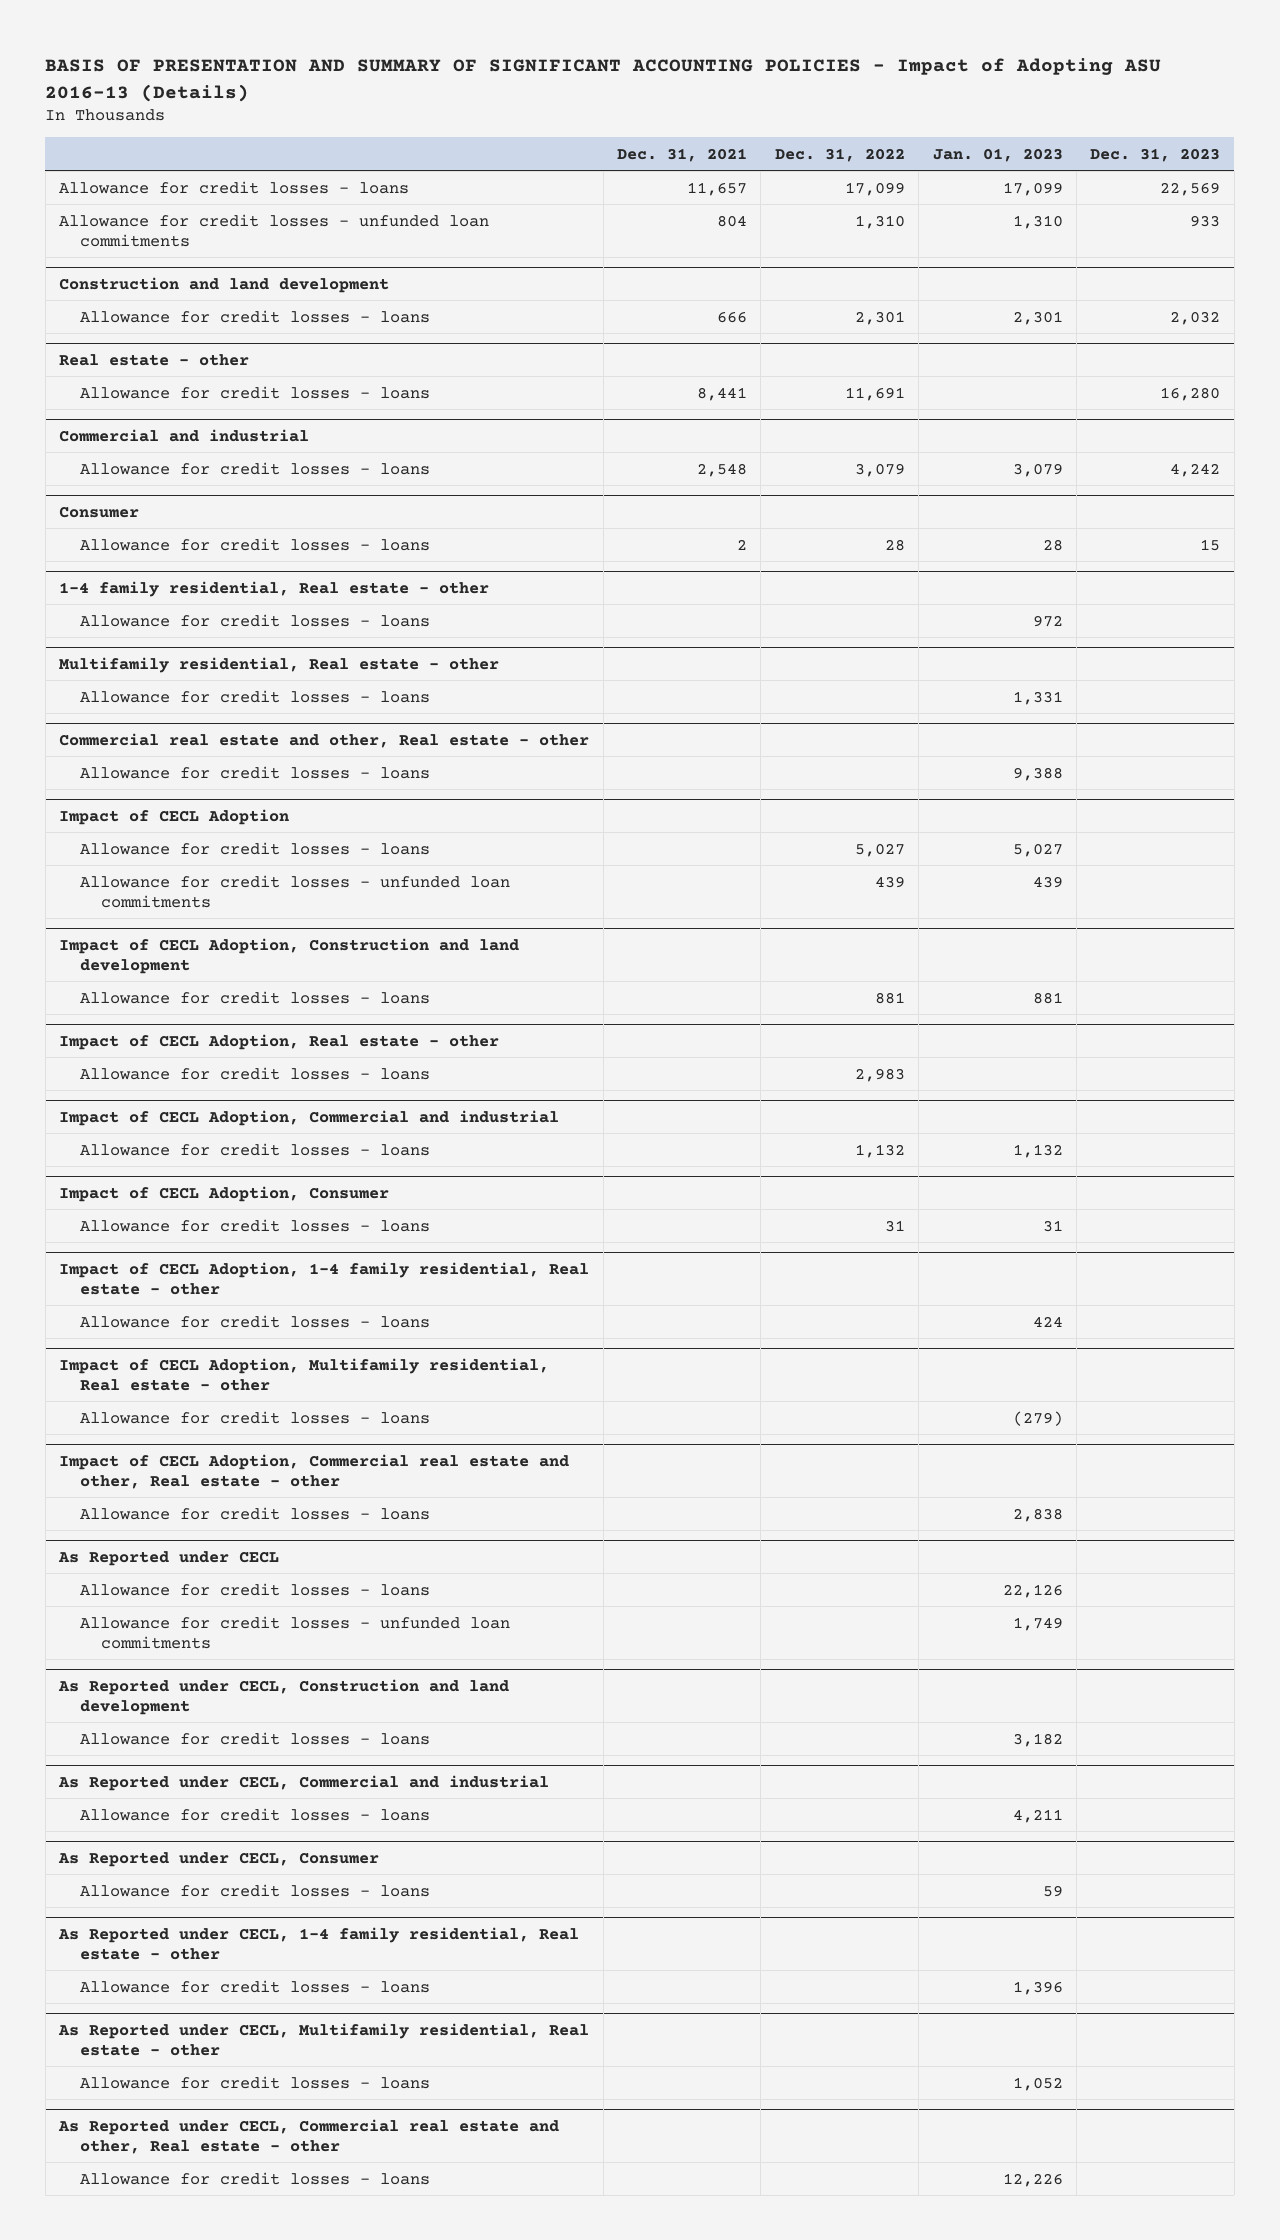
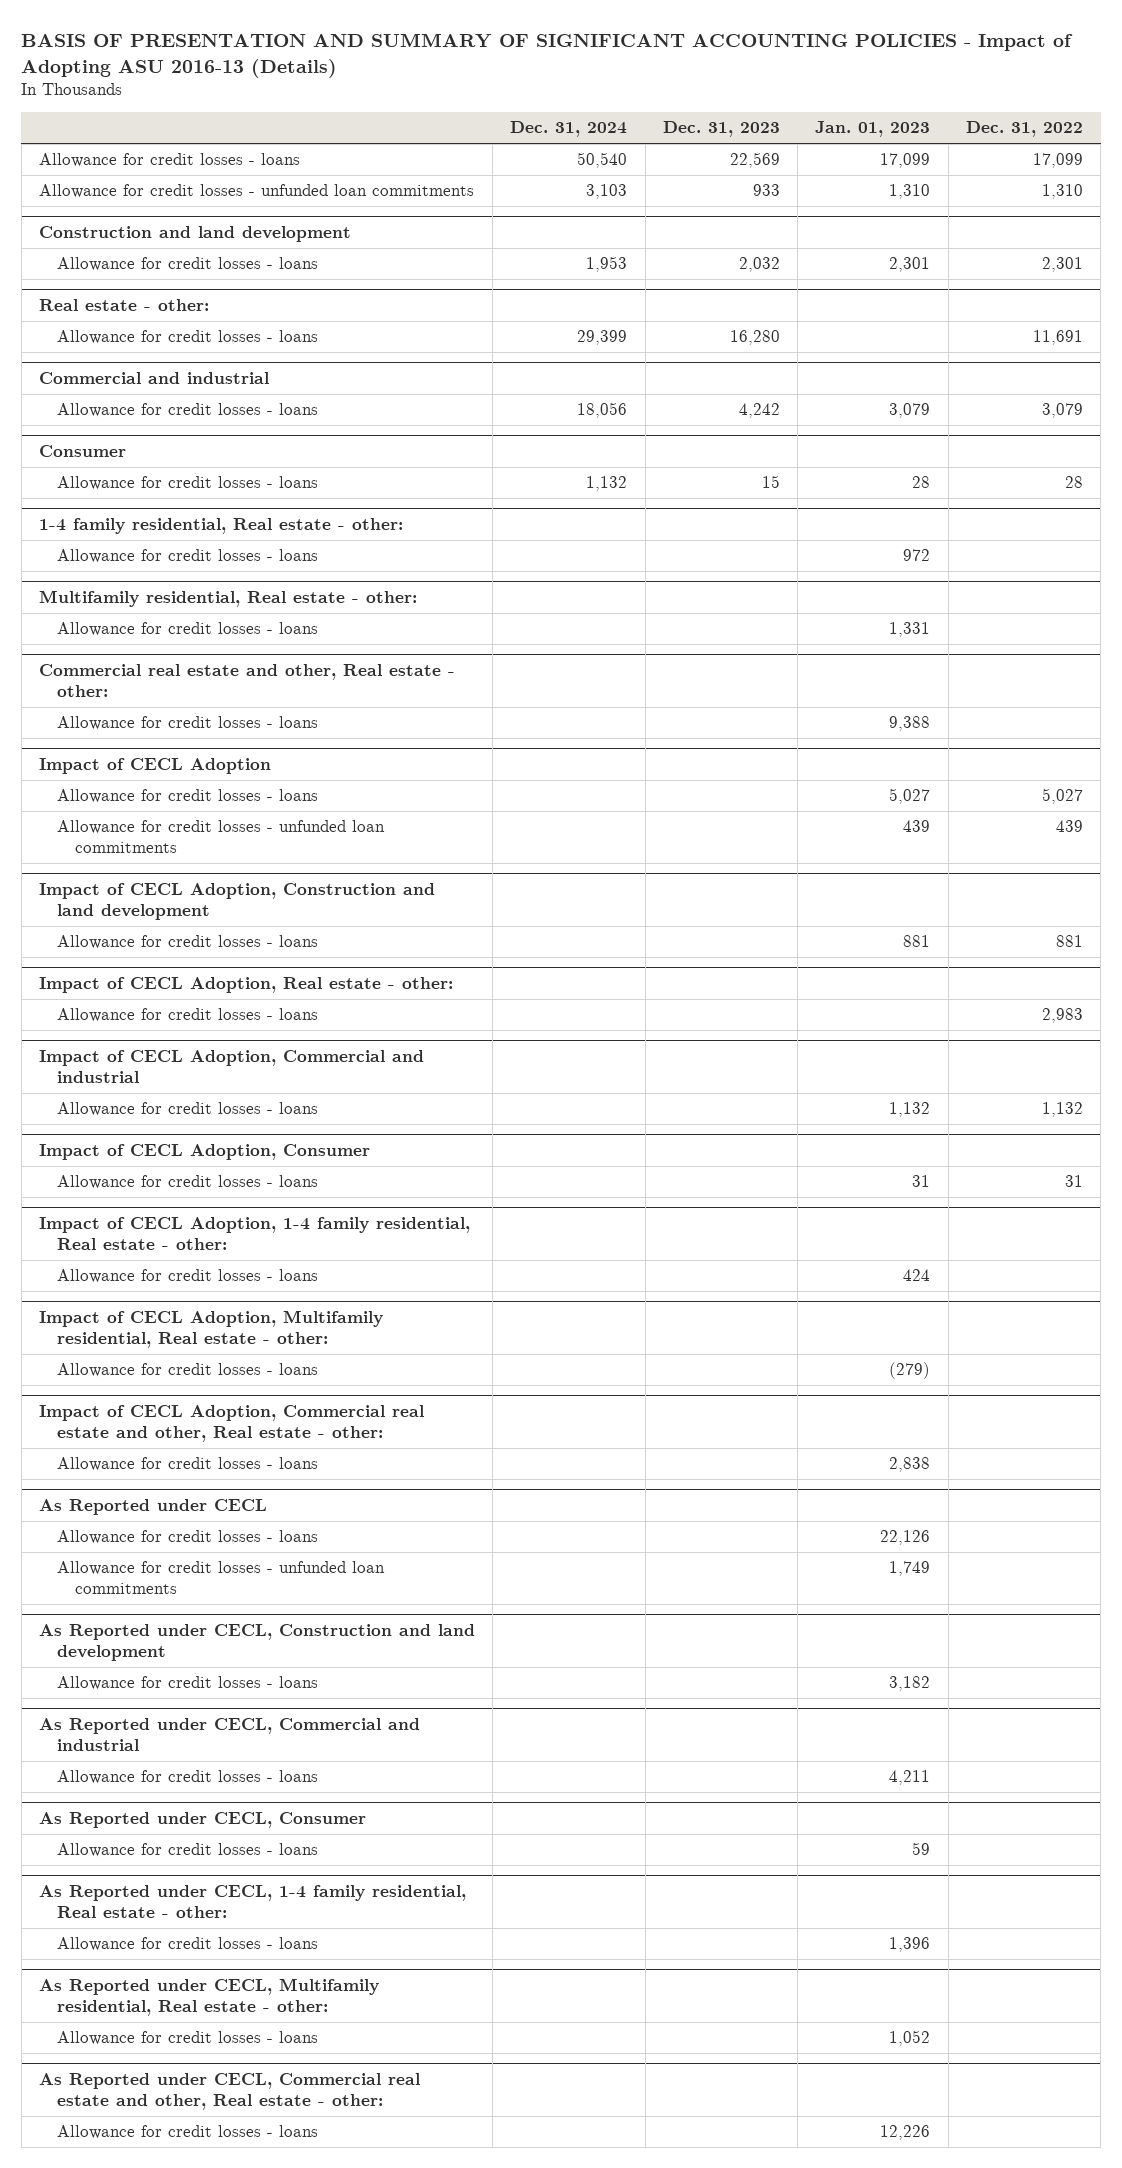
- | Dec. 31, 2021 | Dec. 31, 2022 | Jan. 01, 2023 | Dec. 31, 2023
+ | Dec. 31, 2024 | Dec. 31, 2023 | Jan. 01, 2023 | Dec. 31, 2022
- Real estate - other
+ Real estate - other:
- 1-4 family residential, Real estate - other
+ 1-4 family residential, Real estate - other:
- Multifamily residential, Real estate - other
+ Multifamily residential, Real estate - other:
- Commercial real estate and other, Real estate - other
+ Commercial real estate and other, Real estate - other:
- Impact of CECL Adoption, Real estate - other
+ Impact of CECL Adoption, Real estate - other:
- Impact of CECL Adoption, 1-4 family residential, Real estate - other
+ Impact of CECL Adoption, 1-4 family residential, Real estate - other:
- Impact of CECL Adoption, Multifamily residential, Real estate - other
+ Impact of CECL Adoption, Multifamily residential, Real estate - other:
- Impact of CECL Adoption, Commercial real estate and other, Real estate - other
+ Impact of CECL Adoption, Commercial real estate and other, Real estate - other:
- As Reported under CECL, 1-4 family residential, Real estate - other
+ As Reported under CECL, 1-4 family residential, Real estate - other:
- As Reported under CECL, Multifamily residential, Real estate - other
+ As Reported under CECL, Multifamily residential, Real estate - other:
- As Reported under CECL, Commercial real estate and other, Real estate - other
+ As Reported under CECL, Commercial real estate and other, Real estate - other:

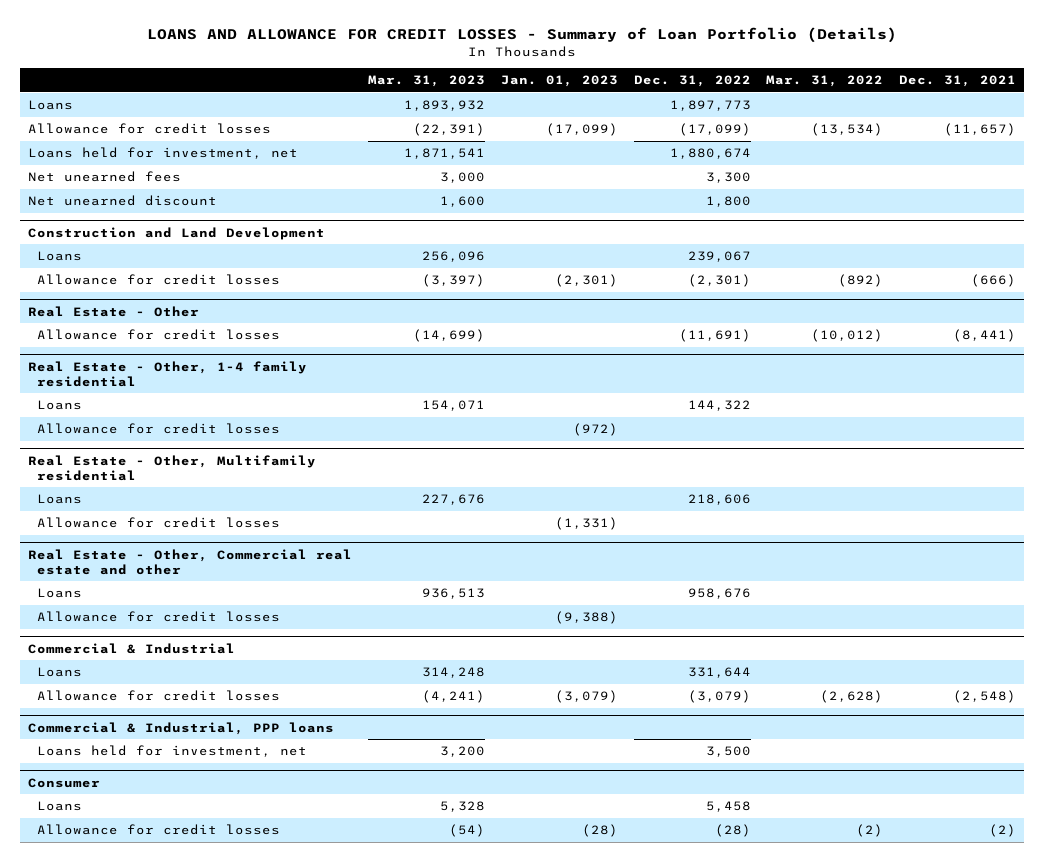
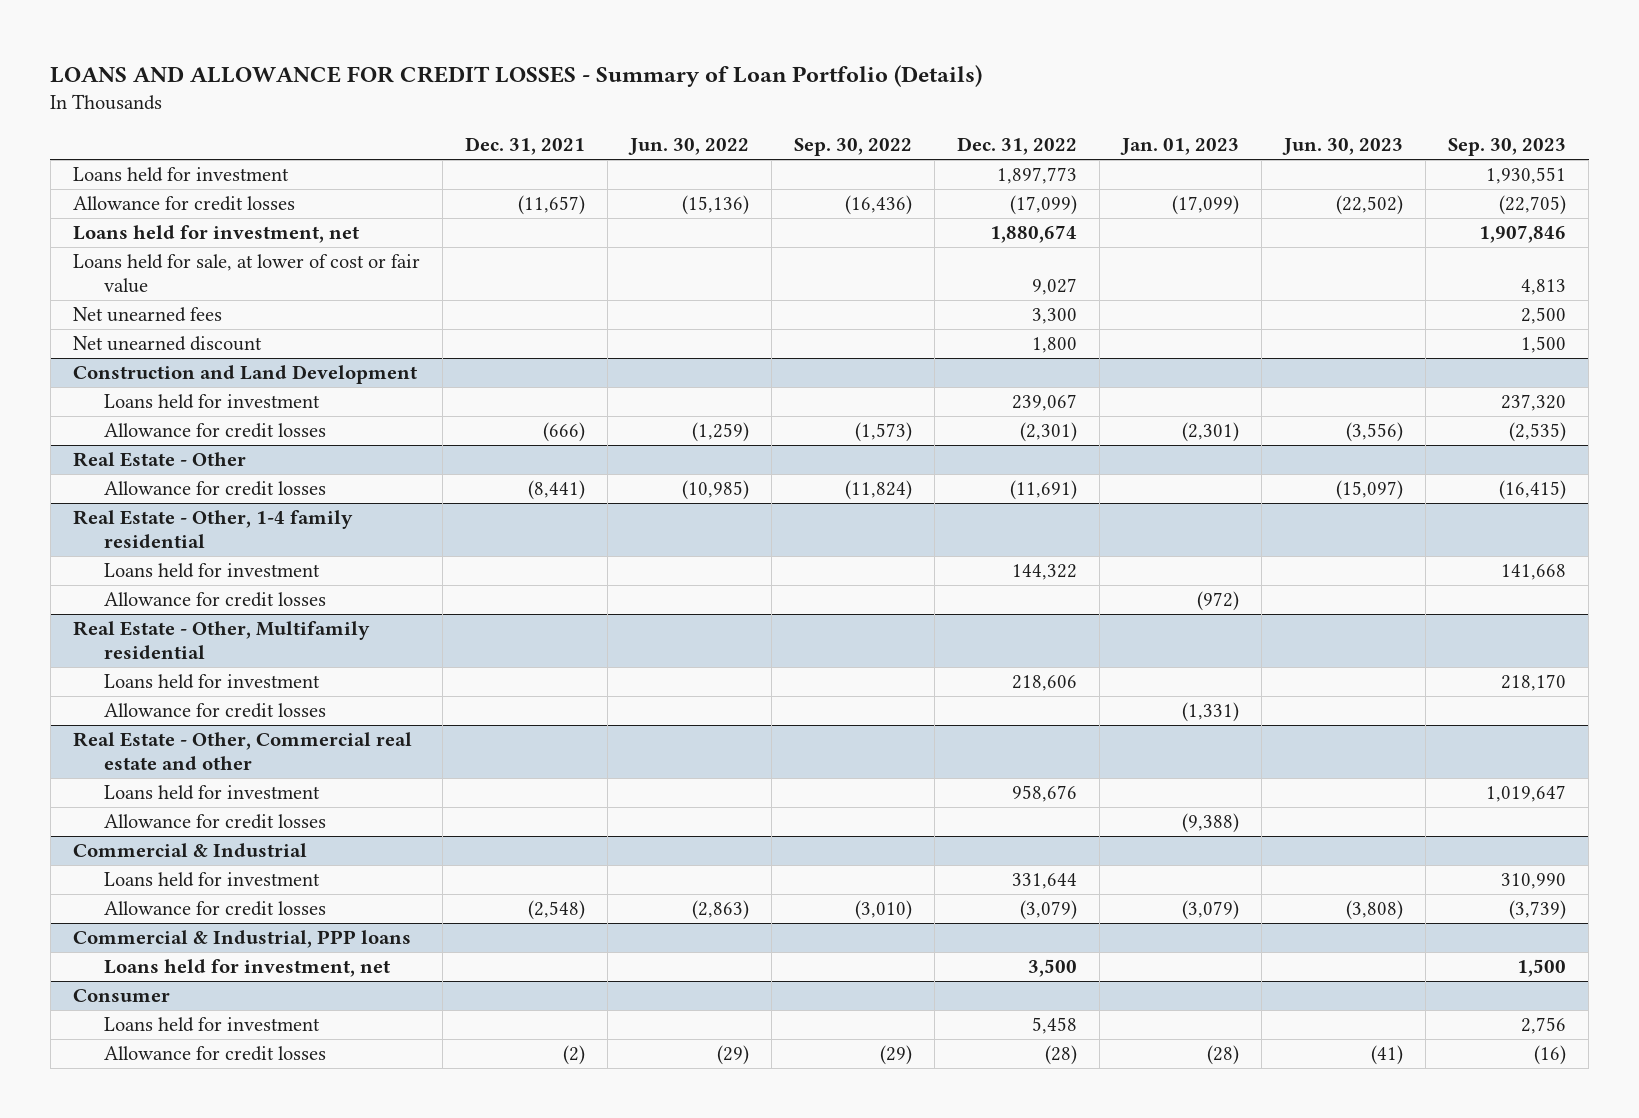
- | Mar. 31, 2023 | Jan. 01, 2023 | Dec. 31, 2022 | Mar. 31, 2022 | Dec. 31, 2021
+ | Dec. 31, 2021 | Jun. 30, 2022 | Sep. 30, 2022 | Dec. 31, 2022 | Jan. 01, 2023 | Jun. 30, 2023 | Sep. 30, 2023
- Loans | 1,893,932 | | 1,897,773 | |
+ Loans held for investment | | | | 1,897,773 | | | 1,930,551
+ Loans held for sale, at lower of cost or fair value | | | | 9,027 | | | 4,813
@ Construction and Land Development
- Loans | 256,096 | | 239,067 | |
+ Loans held for investment | | | | 239,067 | | | 237,320
@ Real Estate - Other, 1-4 family residential
- Loans | 154,071 | | 144,322 | |
+ Loans held for investment | | | | 144,322 | | | 141,668
@ Real Estate - Other, Multifamily residential
- Loans | 227,676 | | 218,606 | |
+ Loans held for investment | | | | 218,606 | | | 218,170
@ Real Estate - Other, Commercial real estate and other
- Loans | 936,513 | | 958,676 | |
+ Loans held for investment | | | | 958,676 | | | 1,019,647
@ Commercial & Industrial
- Loans | 314,248 | | 331,644 | |
+ Loans held for investment | | | | 331,644 | | | 310,990
@ Consumer
- Loans | 5,328 | | 5,458 | |
+ Loans held for investment | | | | 5,458 | | | 2,756

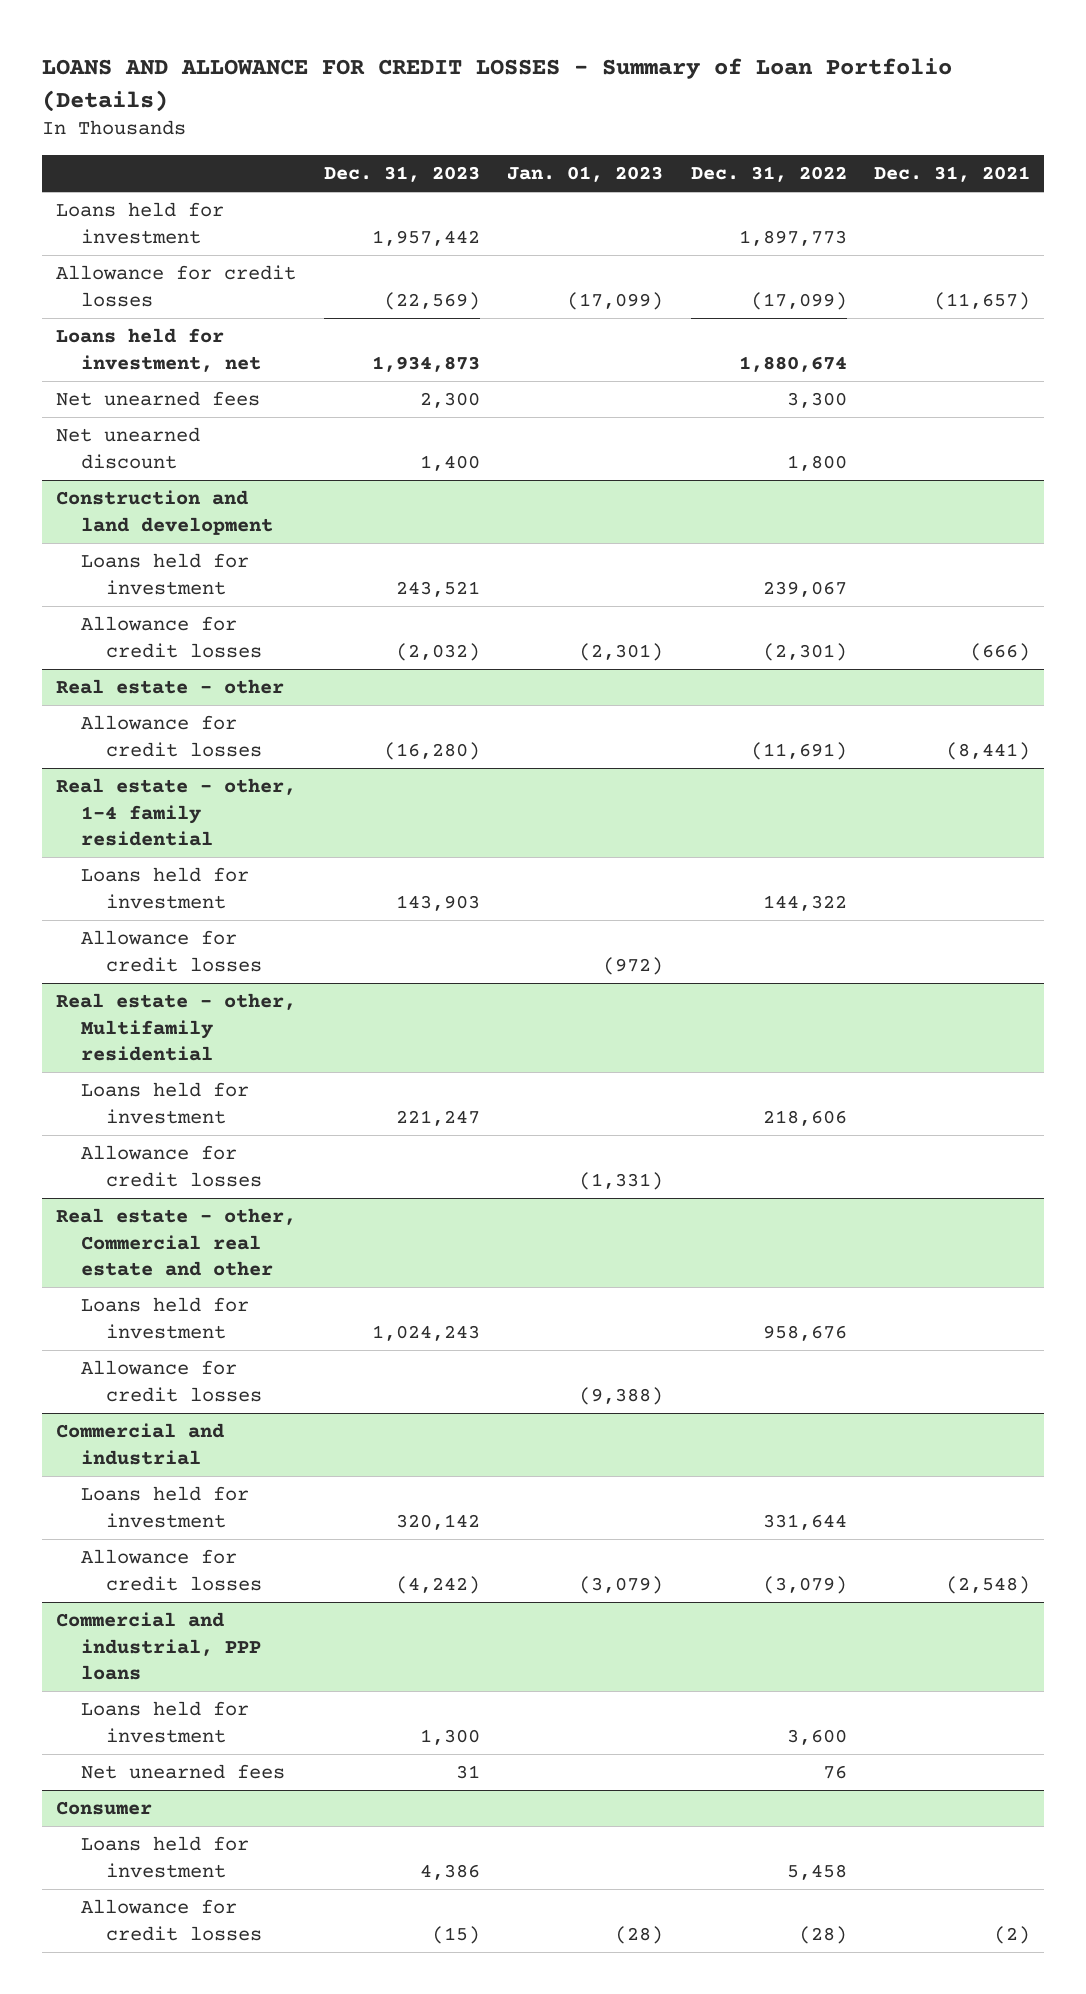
- | Dec. 31, 2021 | Jun. 30, 2022 | Sep. 30, 2022 | Dec. 31, 2022 | Jan. 01, 2023 | Jun. 30, 2023 | Sep. 30, 2023
+ | Dec. 31, 2023 | Jan. 01, 2023 | Dec. 31, 2022 | Dec. 31, 2021
- Loans held for sale, at lower of cost or fair value | | | | 9,027 | | | 4,813
- Construction and Land Development
+ Construction and land development
- Real Estate - Other
+ Real estate - other
- Real Estate - Other, 1-4 family residential
+ Real estate - other, 1-4 family residential
- Real Estate - Other, Multifamily residential
+ Real estate - other, Multifamily residential
- Real Estate - Other, Commercial real estate and other
+ Real estate - other, Commercial real estate and other
- Commercial & Industrial
+ Commercial and industrial
- Commercial & Industrial, PPP loans
- Loans held for investment, net | | | | 3,500 | | | 1,500
+ Commercial and industrial, PPP loans
+ Loans held for investment | 1,300 | | 3,600 |
+ Net unearned fees | 31 | | 76 |

